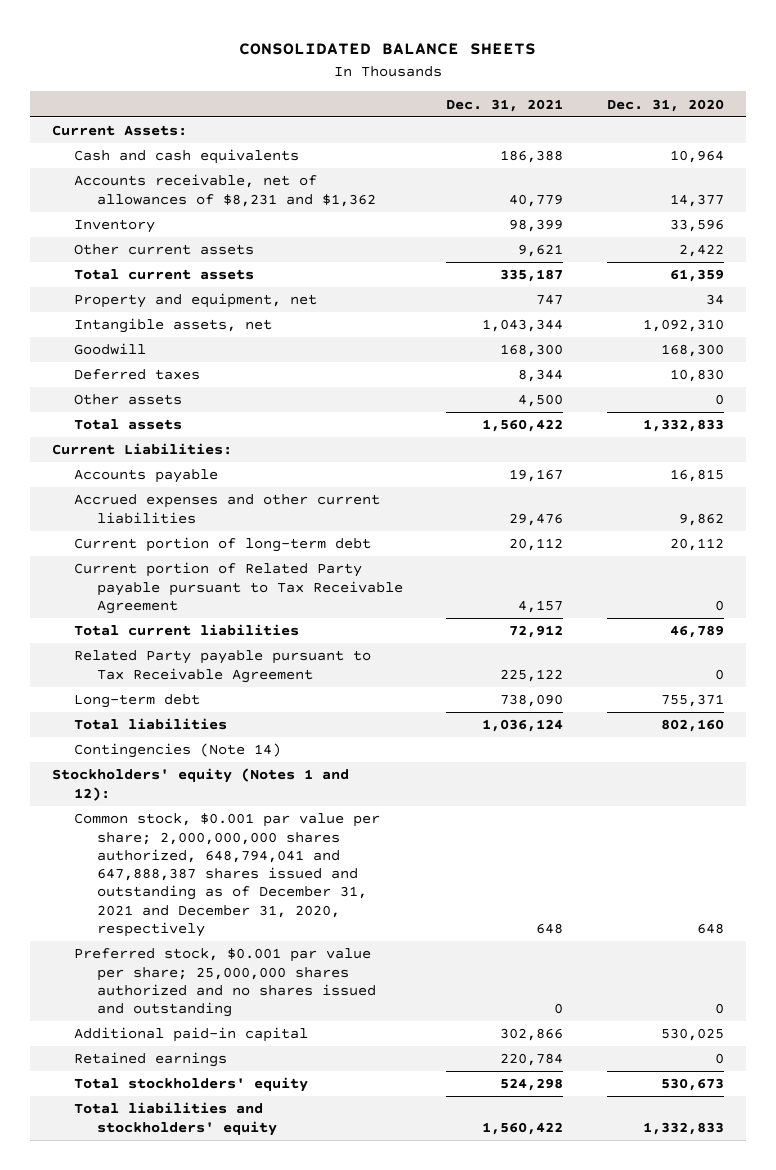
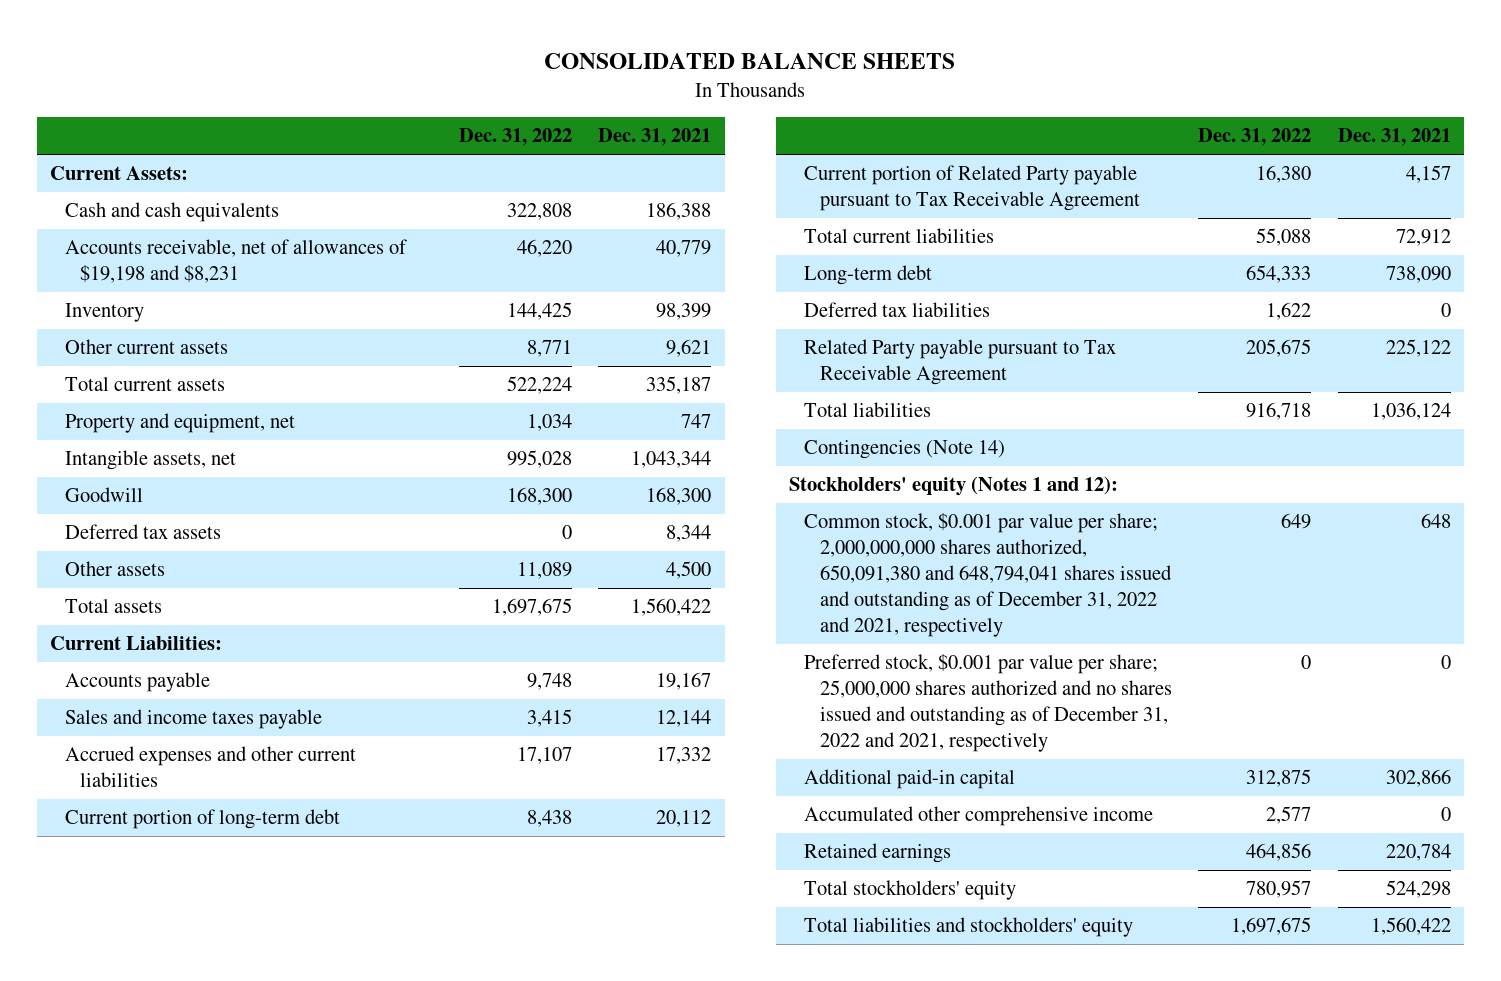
- | Dec. 31, 2021 | Dec. 31, 2020
+ | Dec. 31, 2022 | Dec. 31, 2021
- Accounts receivable, net of allowances of $8,231 and $1,362 | 40,779 | 14,377
+ Accounts receivable, net of allowances of $19,198 and $8,231 | 46,220 | 40,779
- Deferred taxes | 8,344 | 10,830
+ Deferred tax assets | 0 | 8,344
- Accrued expenses and other current liabilities | 29,476 | 9,862
+ Sales and income taxes payable | 3,415 | 12,144
+ Accrued expenses and other current liabilities | 17,107 | 17,332
+ Deferred tax liabilities | 1,622 | 0
moved down: Related Party payable pursuant to Tax Receivable Agreement | 205,675 | 225,122
- Common stock, $0.001 par value per share; 2,000,000,000 shares authorized, 648,794,041 and 647,888,387 shares issued and outstanding as of December 31, 2021 and December 31, 2020, respectively | 648 | 648
- Preferred stock, $0.001 par value per share; 25,000,000 shares authorized and no shares issued and outstanding | 0 | 0
+ Common stock, $0.001 par value per share; 2,000,000,000 shares authorized, 650,091,380 and 648,794,041 shares issued and outstanding as of December 31, 2022 and 2021, respectively | 649 | 648
+ Preferred stock, $0.001 par value per share; 25,000,000 shares authorized and no shares issued and outstanding as of December 31, 2022 and 2021, respectively | 0 | 0
+ Accumulated other comprehensive income | 2,577 | 0

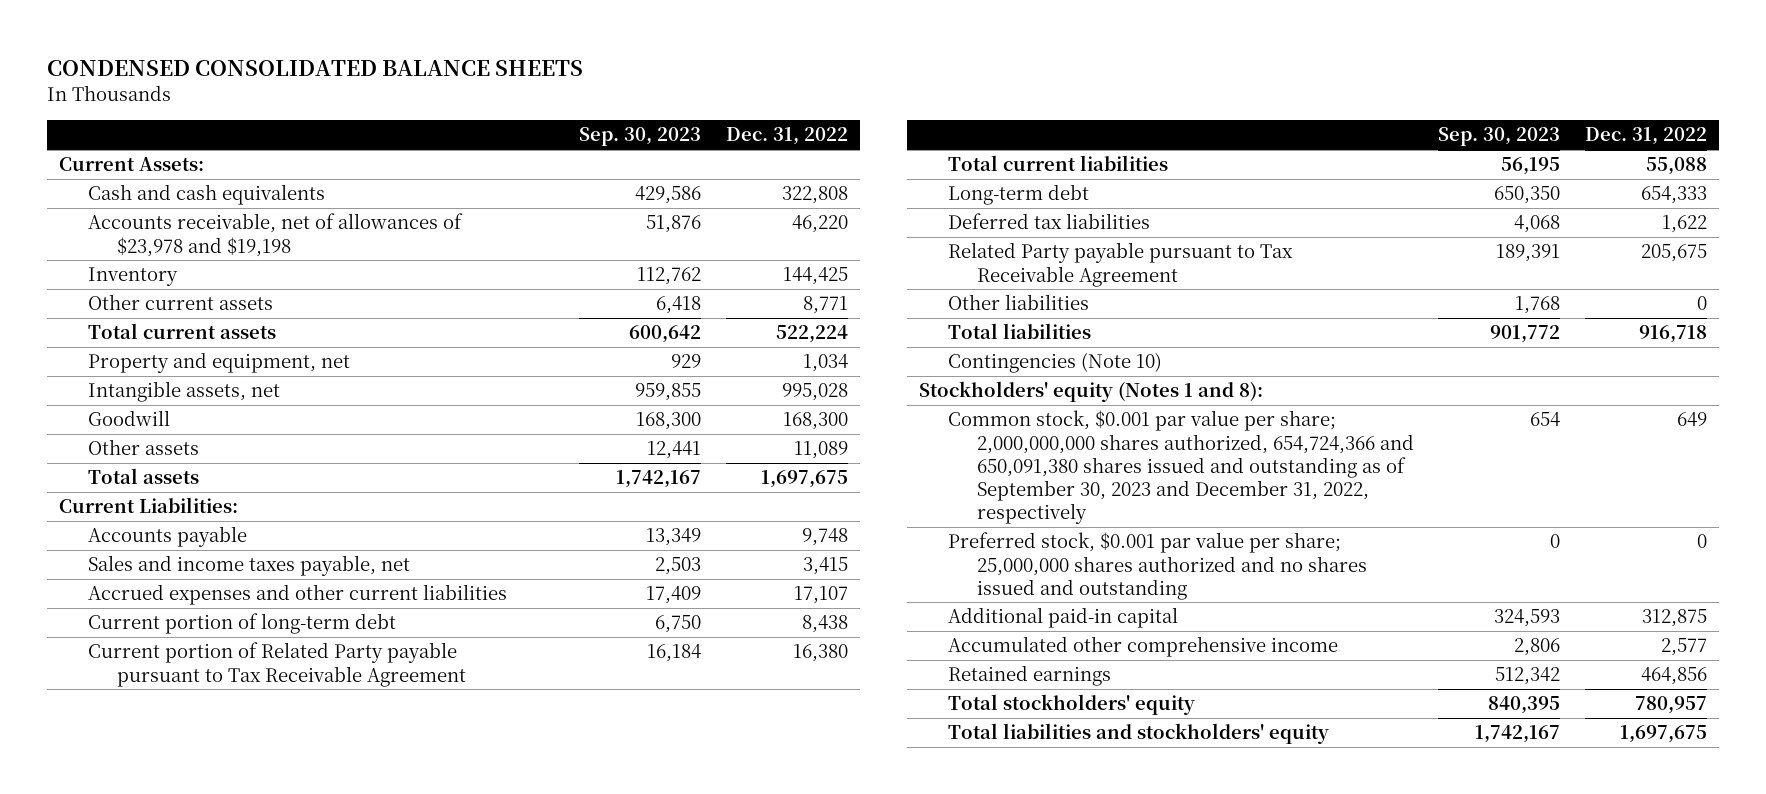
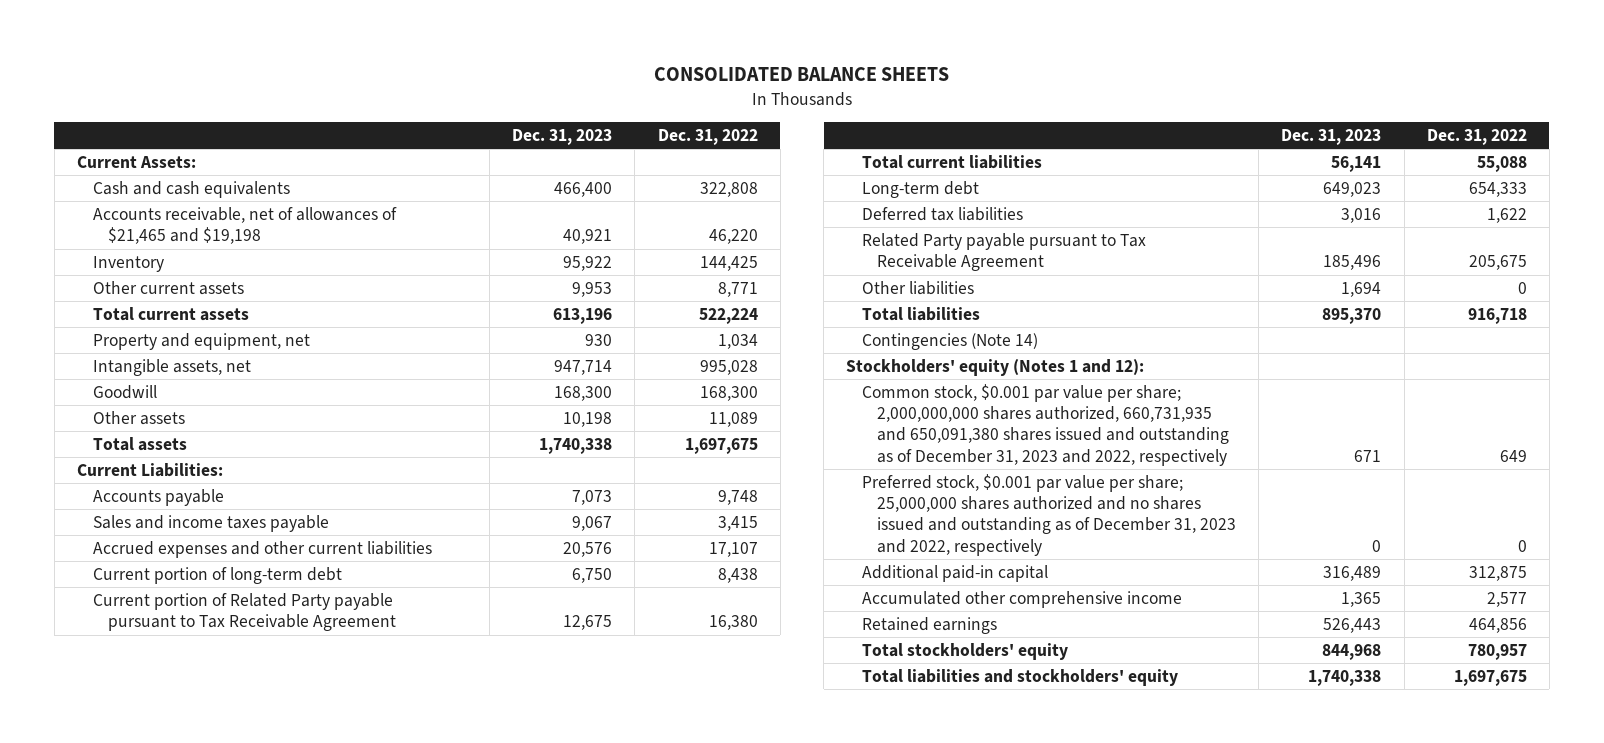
- CONDENSED CONSOLIDATED BALANCE SHEETS
+ CONSOLIDATED BALANCE SHEETS
- | Sep. 30, 2023 | Dec. 31, 2022
+ | Dec. 31, 2023 | Dec. 31, 2022
- Accounts receivable, net of allowances of $23,978 and $19,198 | 51,876 | 46,220
+ Accounts receivable, net of allowances of $21,465 and $19,198 | 40,921 | 46,220
- Sales and income taxes payable, net | 2,503 | 3,415
+ Sales and income taxes payable | 9,067 | 3,415
- Contingencies (Note 10)
- Stockholders' equity (Notes 1 and 8):
- Common stock, $0.001 par value per share; 2,000,000,000 shares authorized, 654,724,366 and 650,091,380 shares issued and outstanding as of September 30, 2023 and December 31, 2022, respectively | 654 | 649
- Preferred stock, $0.001 par value per share; 25,000,000 shares authorized and no shares issued and outstanding | 0 | 0
+ Contingencies (Note 14)
+ Stockholders' equity (Notes 1 and 12):
+ Common stock, $0.001 par value per share; 2,000,000,000 shares authorized, 660,731,935 and 650,091,380 shares issued and outstanding as of December 31, 2023 and 2022, respectively | 671 | 649
+ Preferred stock, $0.001 par value per share; 25,000,000 shares authorized and no shares issued and outstanding as of December 31, 2023 and 2022, respectively | 0 | 0

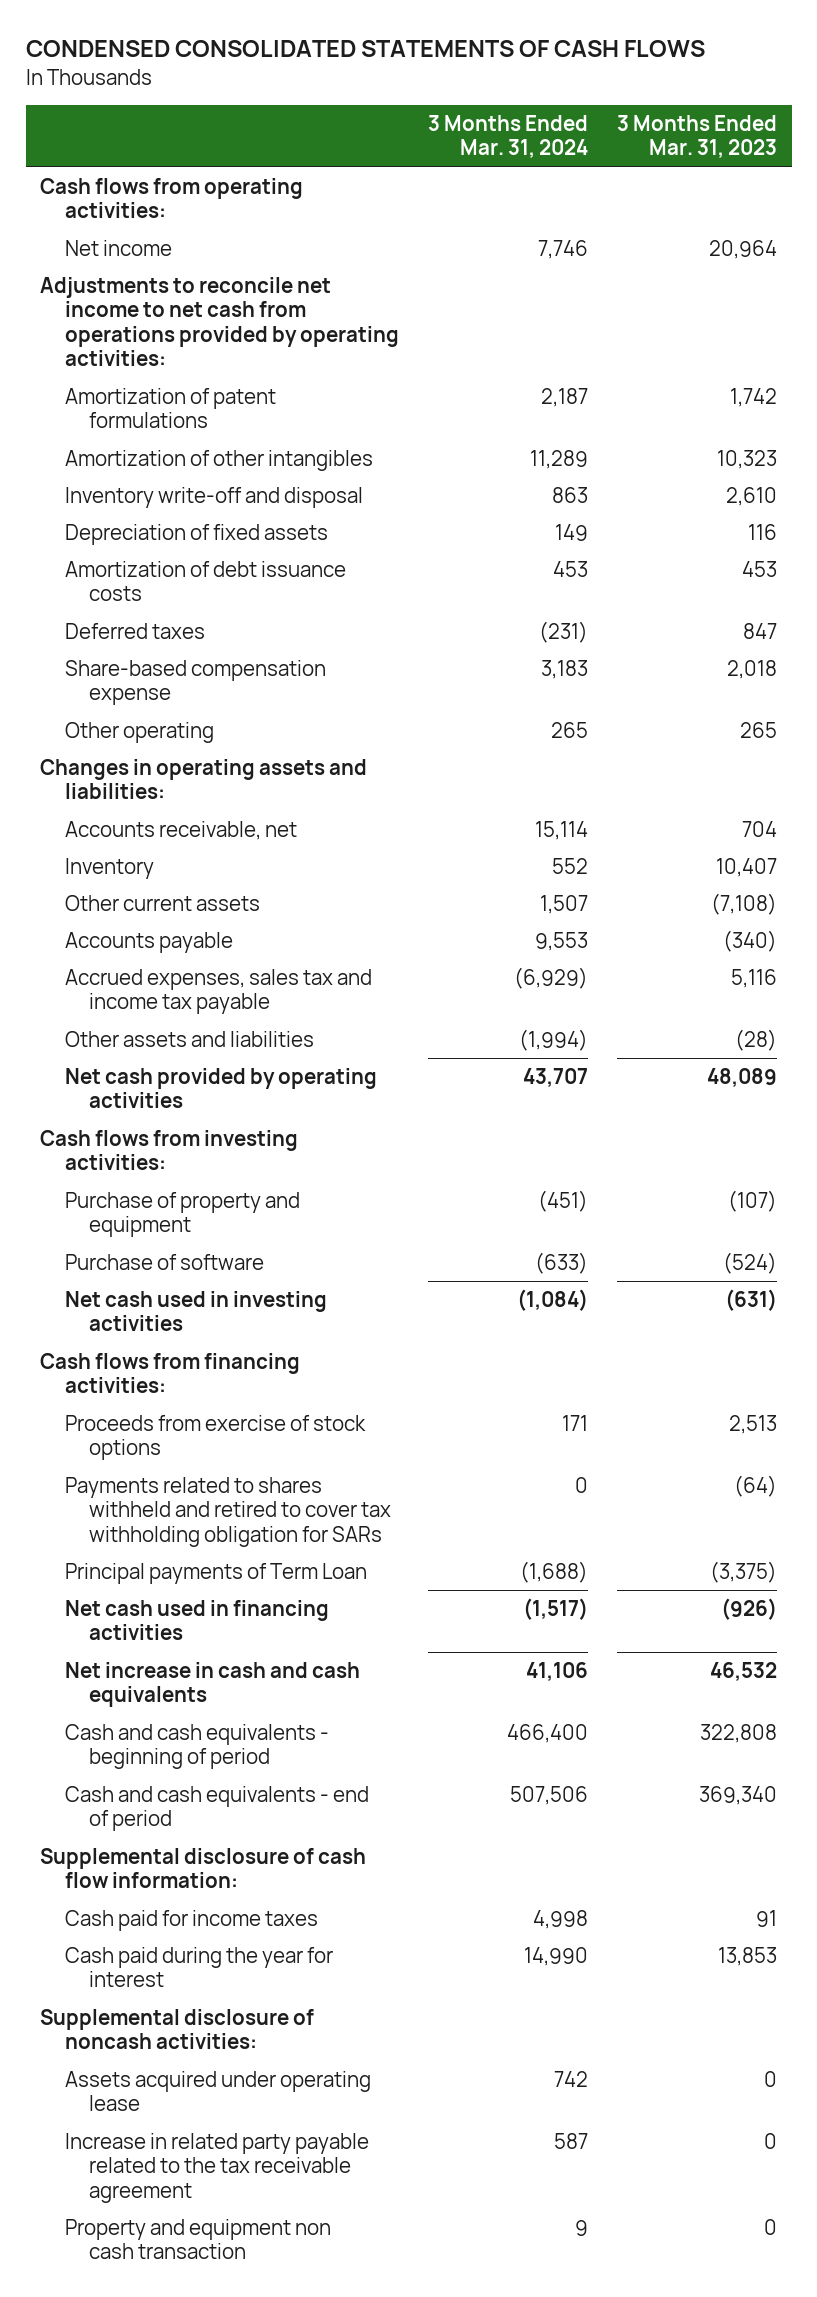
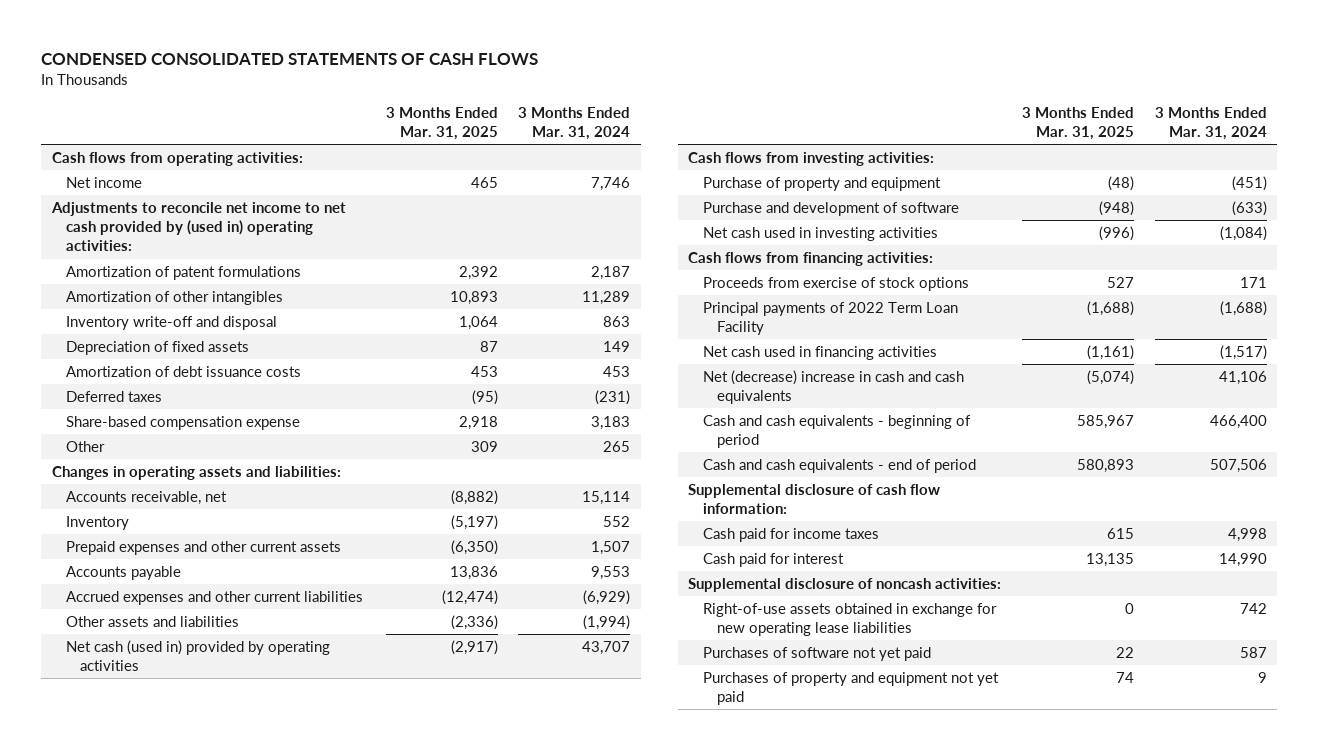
- | 3 Months Ended Mar. 31, 2024 | 3 Months Ended Mar. 31, 2023
+ | 3 Months Ended Mar. 31, 2025 | 3 Months Ended Mar. 31, 2024
- Adjustments to reconcile net income to net cash from operations provided by operating activities:
+ Adjustments to reconcile net income to net cash provided by (used in) operating activities:
- Other operating | 265 | 265
+ Other | 309 | 265
- Other current assets | 1,507 | (7,108)
+ Prepaid expenses and other current assets | (6,350) | 1,507
- Accrued expenses, sales tax and income tax payable | (6,929) | 5,116
+ Accrued expenses and other current liabilities | (12,474) | (6,929)
- Net cash provided by operating activities | 43,707 | 48,089
+ Net cash (used in) provided by operating activities | (2,917) | 43,707
- Purchase of software | (633) | (524)
+ Purchase and development of software | (948) | (633)
- Payments related to shares withheld and retired to cover tax withholding obligation for SARs | 0 | (64)
- Principal payments of Term Loan | (1,688) | (3,375)
+ Principal payments of 2022 Term Loan Facility | (1,688) | (1,688)
- Net increase in cash and cash equivalents | 41,106 | 46,532
+ Net (decrease) increase in cash and cash equivalents | (5,074) | 41,106
- Cash paid during the year for interest | 14,990 | 13,853
+ Cash paid for interest | 13,135 | 14,990
- Assets acquired under operating lease | 742 | 0
- Increase in related party payable related to the tax receivable agreement | 587 | 0
- Property and equipment non cash transaction | 9 | 0
+ Right-of-use assets obtained in exchange for new operating lease liabilities | 0 | 742
+ Purchases of software not yet paid | 22 | 587
+ Purchases of property and equipment not yet paid | 74 | 9

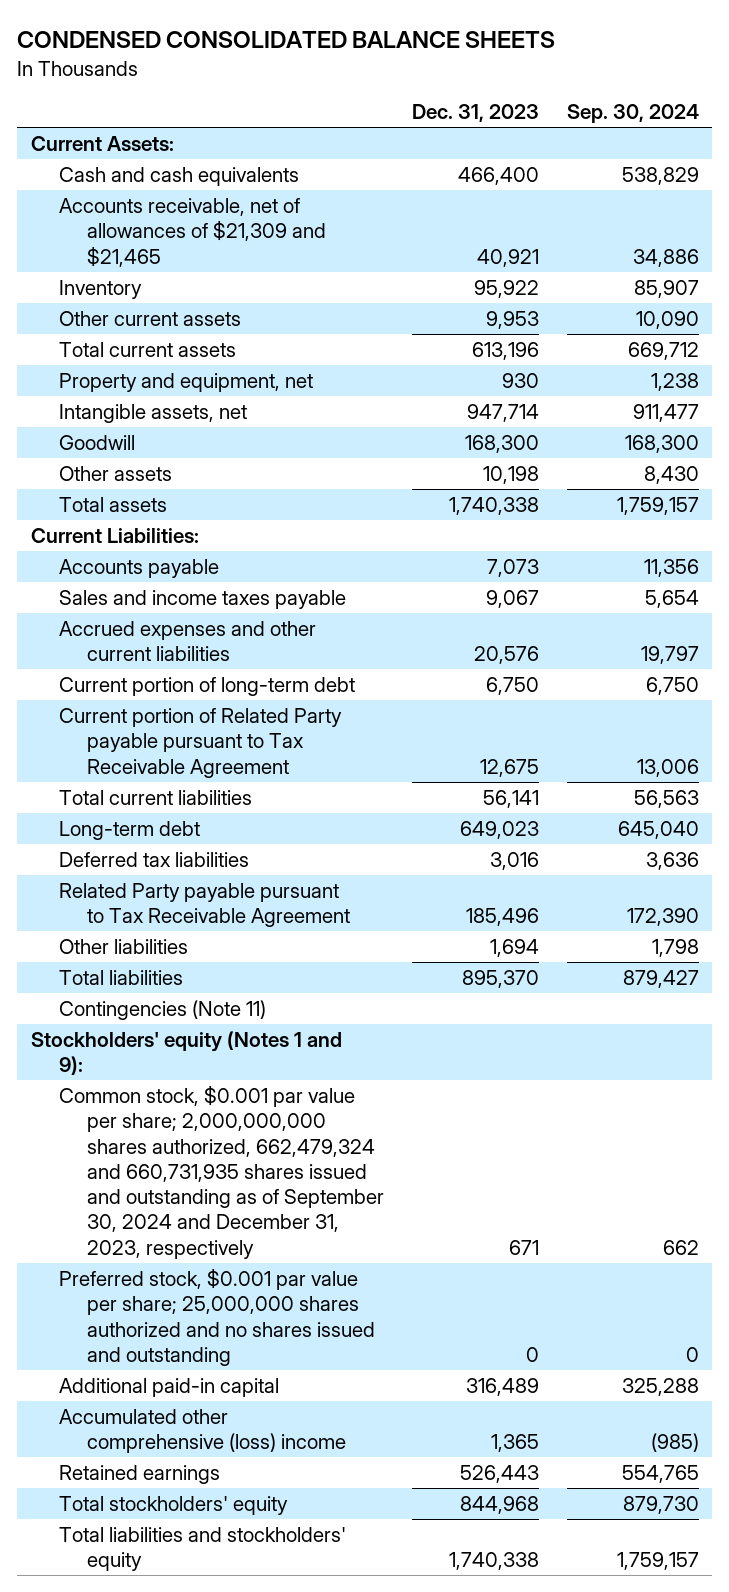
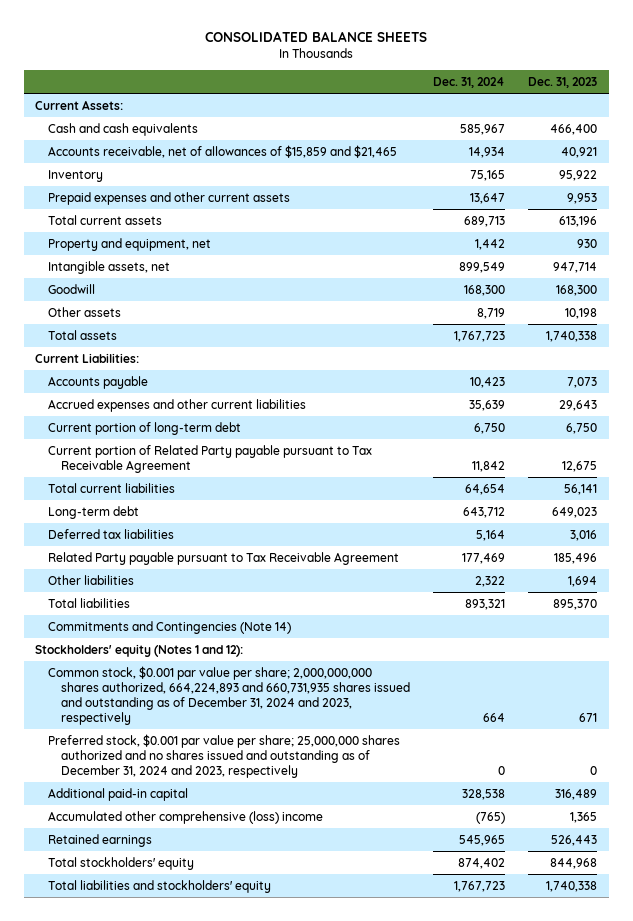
- CONDENSED CONSOLIDATED BALANCE SHEETS
+ CONSOLIDATED BALANCE SHEETS
- | Dec. 31, 2023 | Sep. 30, 2024
+ | Dec. 31, 2024 | Dec. 31, 2023
- Accounts receivable, net of allowances of $21,309 and $21,465 | 40,921 | 34,886
+ Accounts receivable, net of allowances of $15,859 and $21,465 | 14,934 | 40,921
- Other current assets | 9,953 | 10,090
+ Prepaid expenses and other current assets | 13,647 | 9,953
- Sales and income taxes payable | 9,067 | 5,654
- Accrued expenses and other current liabilities | 20,576 | 19,797
+ Accrued expenses and other current liabilities | 35,639 | 29,643
- Contingencies (Note 11)
- Stockholders' equity (Notes 1 and 9):
- Common stock, $0.001 par value per share; 2,000,000,000 shares authorized, 662,479,324 and 660,731,935 shares issued and outstanding as of September 30, 2024 and December 31, 2023, respectively | 671 | 662
- Preferred stock, $0.001 par value per share; 25,000,000 shares authorized and no shares issued and outstanding | 0 | 0
+ Commitments and Contingencies (Note 14)
+ Stockholders' equity (Notes 1 and 12):
+ Common stock, $0.001 par value per share; 2,000,000,000 shares authorized, 664,224,893 and 660,731,935 shares issued and outstanding as of December 31, 2024 and 2023, respectively | 664 | 671
+ Preferred stock, $0.001 par value per share; 25,000,000 shares authorized and no shares issued and outstanding as of December 31, 2024 and 2023, respectively | 0 | 0

